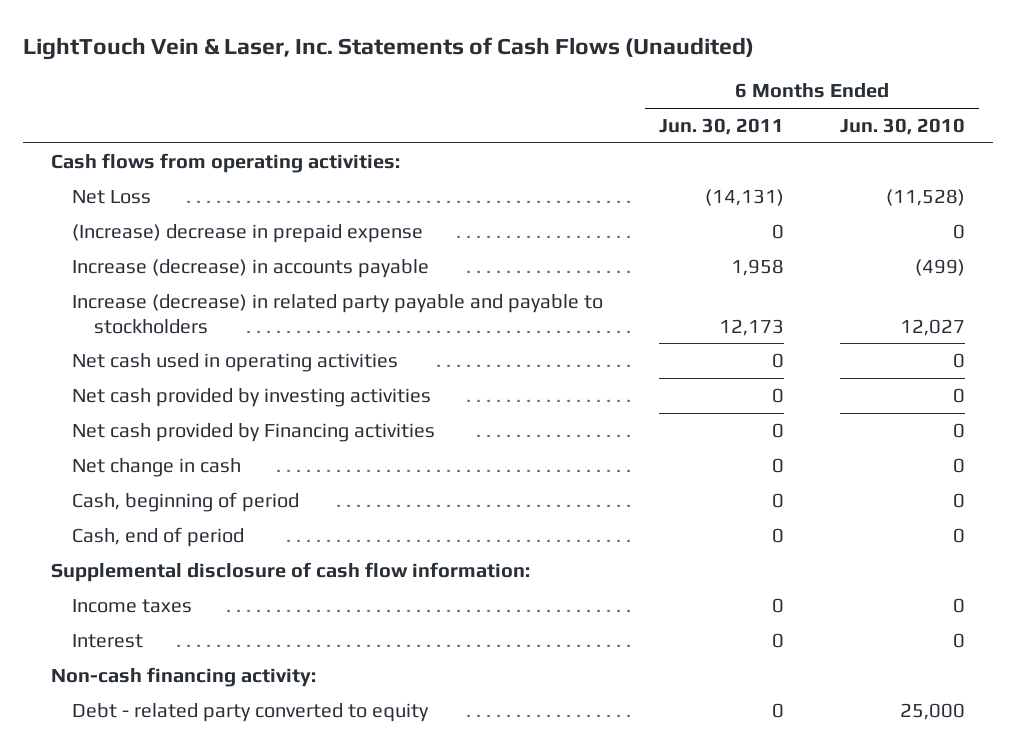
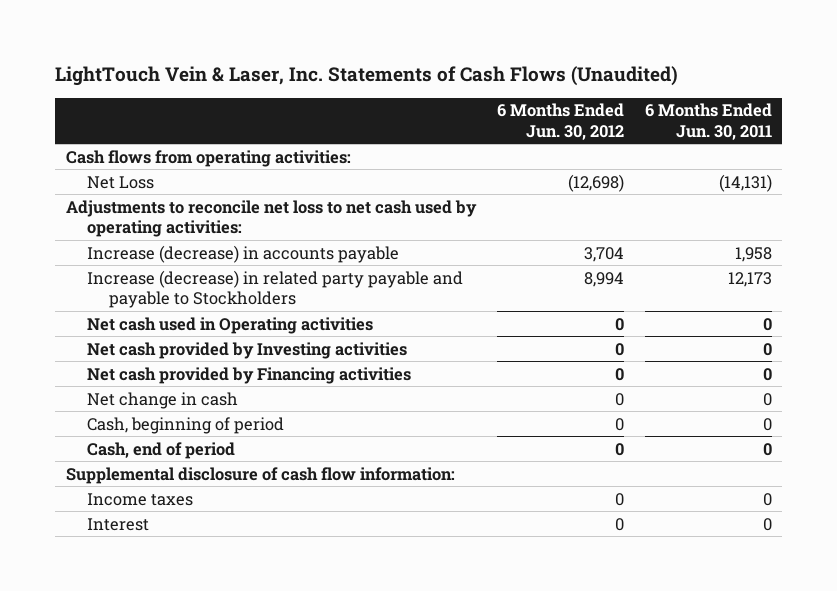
- | 6 Months Ended Jun. 30, 2011 | 6 Months Ended Jun. 30, 2010
+ | 6 Months Ended Jun. 30, 2012 | 6 Months Ended Jun. 30, 2011
- (Increase) decrease in prepaid expense | 0 | 0
+ Adjustments to reconcile net loss to net cash used by operating activities:
- Increase (decrease) in related party payable and payable to stockholders | 12,173 | 12,027
- Net cash used in operating activities | 0 | 0
- Net cash provided by investing activities | 0 | 0
+ Increase (decrease) in related party payable and payable to Stockholders | 8,994 | 12,173
+ Net cash used in Operating activities | 0 | 0
+ Net cash provided by Investing activities | 0 | 0
- Non-cash financing activity:
- Debt - related party converted to equity | 0 | 25,000

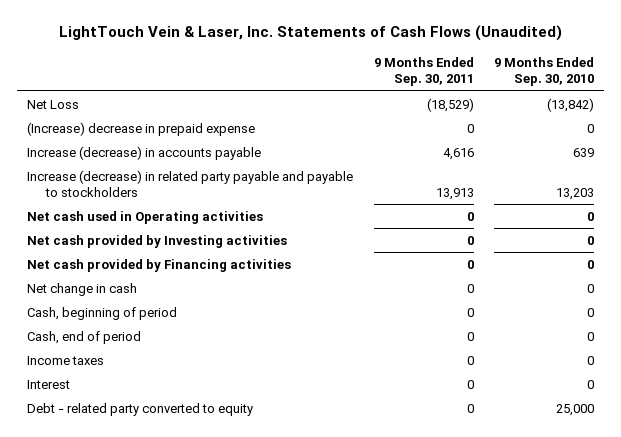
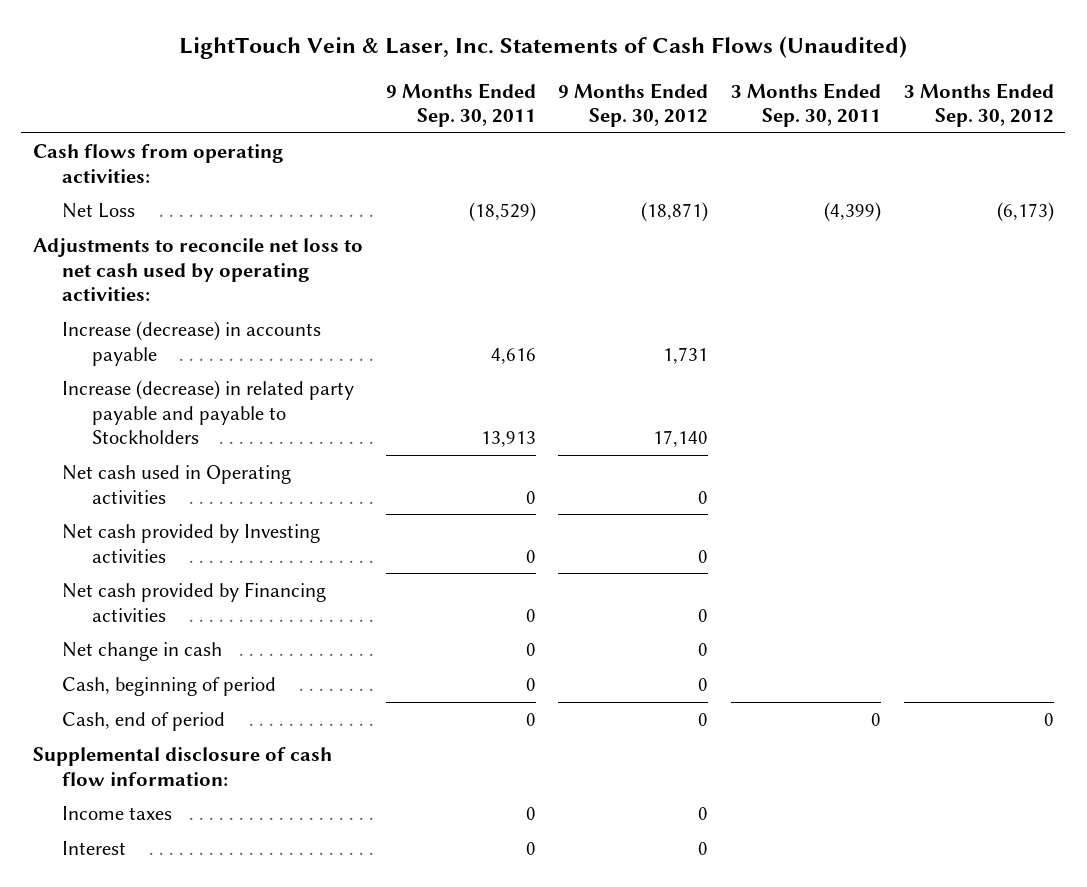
- | 9 Months Ended Sep. 30, 2011 | 9 Months Ended Sep. 30, 2010
+ | 9 Months Ended Sep. 30, 2011 | 9 Months Ended Sep. 30, 2012 | 3 Months Ended Sep. 30, 2011 | 3 Months Ended Sep. 30, 2012
+ Cash flows from operating activities:
- (Increase) decrease in prepaid expense | 0 | 0
+ Adjustments to reconcile net loss to net cash used by operating activities:
- Increase (decrease) in related party payable and payable to stockholders | 13,913 | 13,203
+ Increase (decrease) in related party payable and payable to Stockholders | 13,913 | 17,140 | |
+ Supplemental disclosure of cash flow information:
- Debt - related party converted to equity | 0 | 25,000

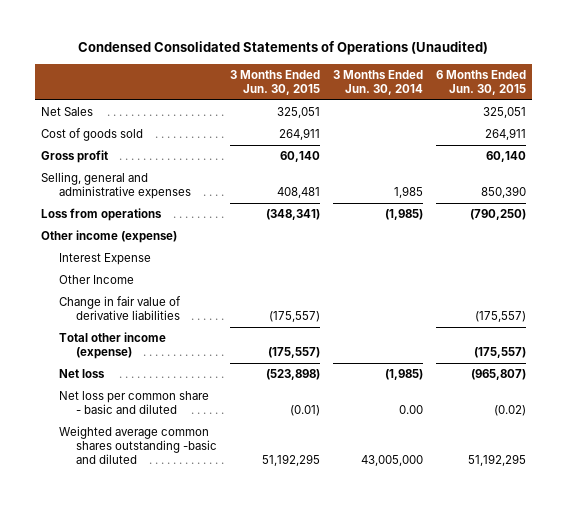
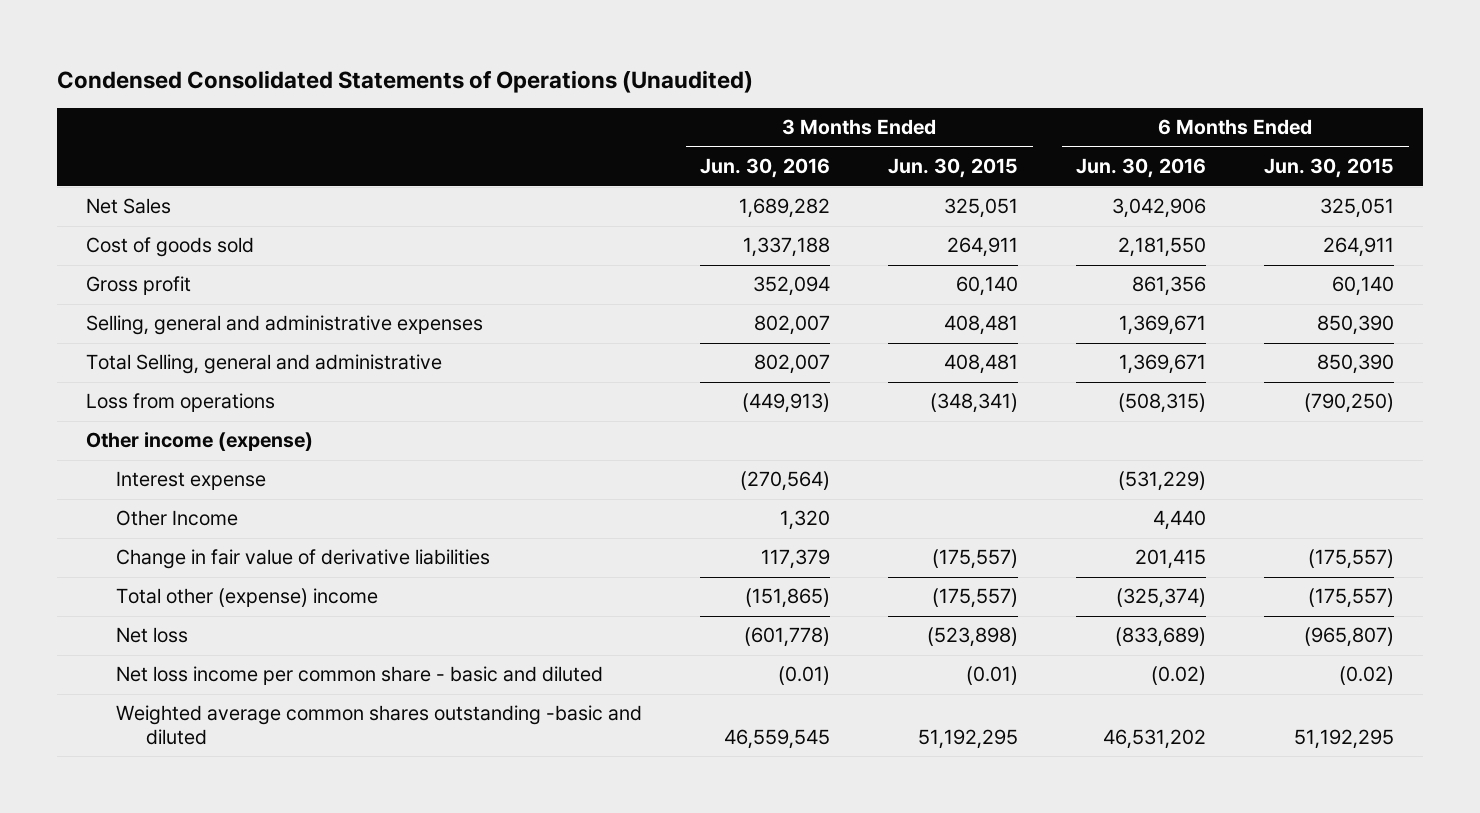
- | 3 Months Ended Jun. 30, 2015 | 3 Months Ended Jun. 30, 2014 | 6 Months Ended Jun. 30, 2015
+ | 3 Months Ended Jun. 30, 2016 | 3 Months Ended Jun. 30, 2015 | 6 Months Ended Jun. 30, 2016 | 6 Months Ended Jun. 30, 2015
+ Total Selling, general and administrative | 802,007 | 408,481 | 1,369,671 | 850,390
- Interest Expense
+ Interest expense | (270,564) | | (531,229) |
- Total other income (expense) | (175,557) | | (175,557)
+ Total other (expense) income | (151,865) | (175,557) | (325,374) | (175,557)
- Net loss per common share - basic and diluted | (0.01) | 0.00 | (0.02)
+ Net loss income per common share - basic and diluted | (0.01) | (0.01) | (0.02) | (0.02)

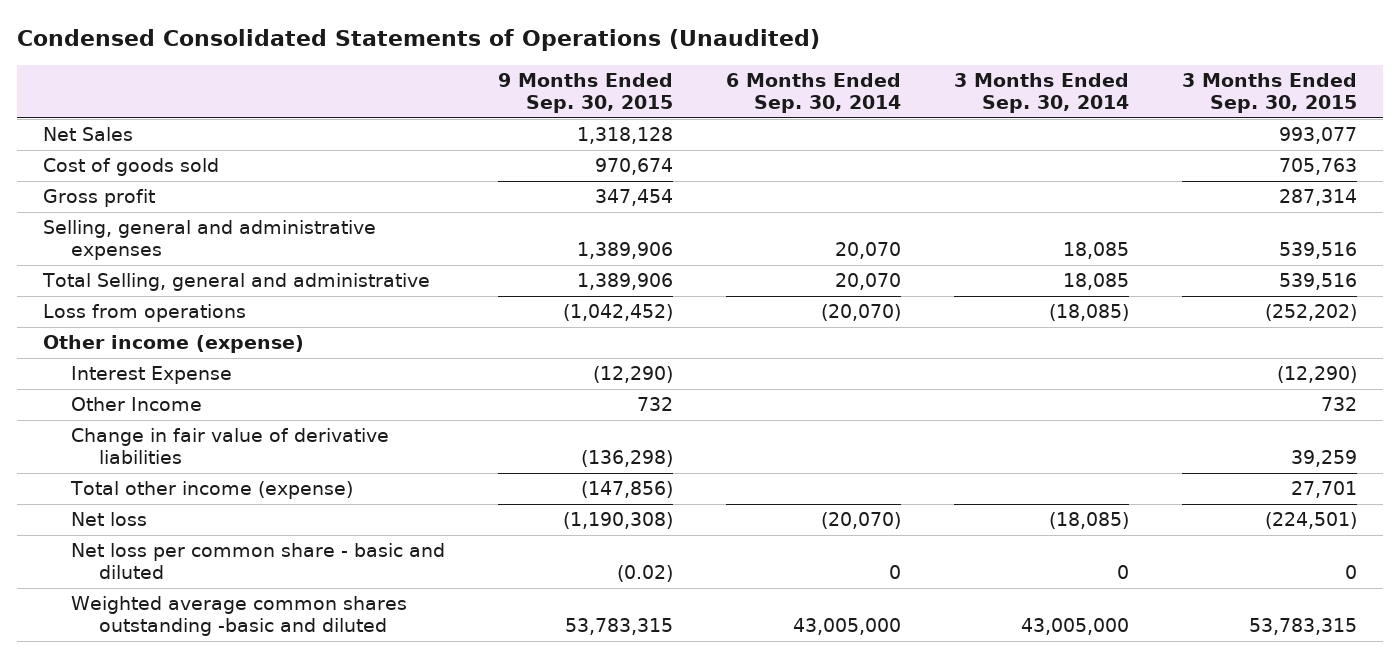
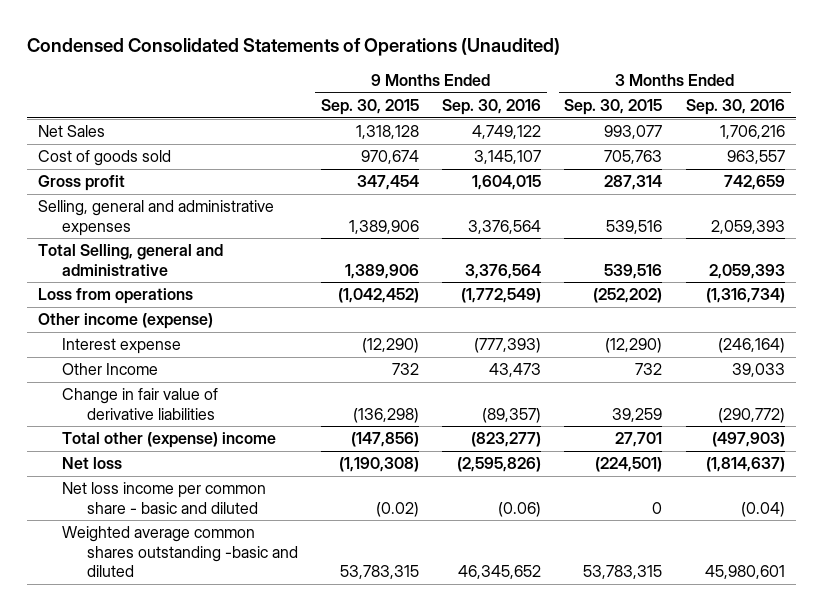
- | 9 Months Ended Sep. 30, 2015 | 6 Months Ended Sep. 30, 2014 | 3 Months Ended Sep. 30, 2014 | 3 Months Ended Sep. 30, 2015
+ | 9 Months Ended Sep. 30, 2015 | 9 Months Ended Sep. 30, 2016 | 3 Months Ended Sep. 30, 2015 | 3 Months Ended Sep. 30, 2016
- Interest Expense | (12,290) | | | (12,290)
+ Interest expense | (12,290) | (777,393) | (12,290) | (246,164)
- Total other income (expense) | (147,856) | | | 27,701
+ Total other (expense) income | (147,856) | (823,277) | 27,701 | (497,903)
- Net loss per common share - basic and diluted | (0.02) | 0 | 0 | 0
+ Net loss income per common share - basic and diluted | (0.02) | (0.06) | 0 | (0.04)

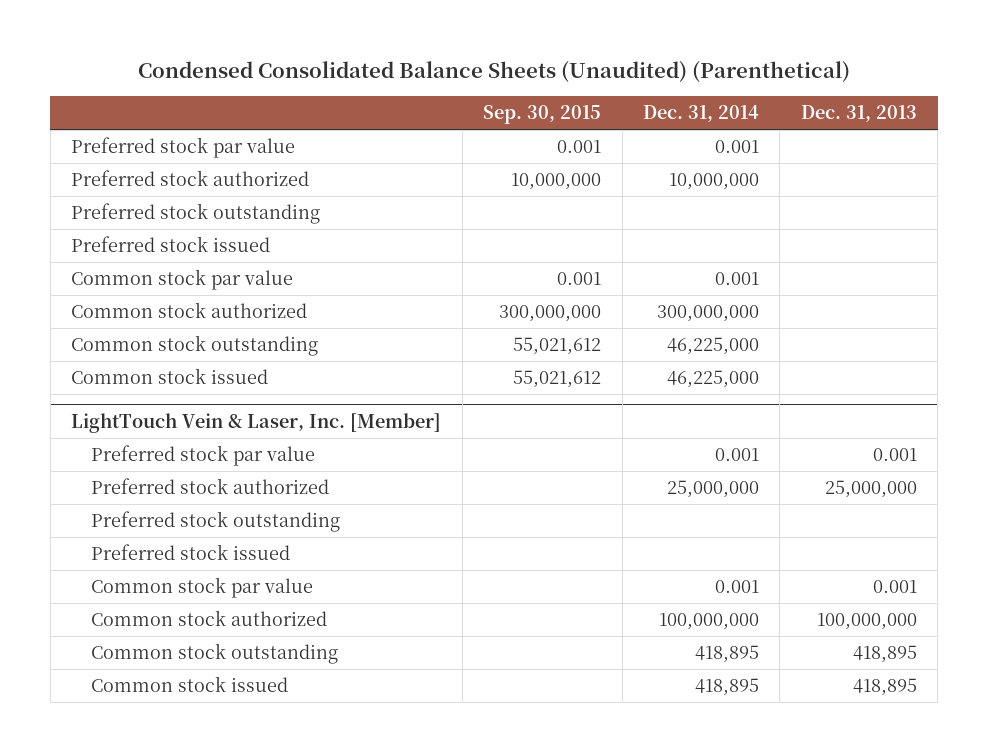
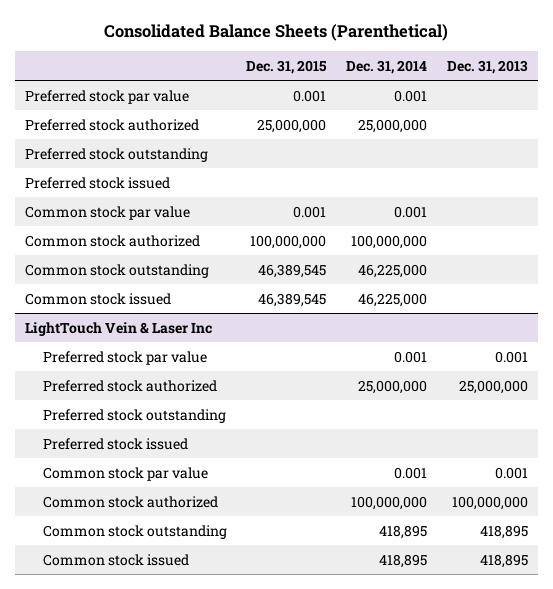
- Condensed Consolidated Balance Sheets (Unaudited) (Parenthetical)
+ Consolidated Balance Sheets (Parenthetical)
- | Sep. 30, 2015 | Dec. 31, 2014 | Dec. 31, 2013
+ | Dec. 31, 2015 | Dec. 31, 2014 | Dec. 31, 2013
- Preferred stock authorized | 10,000,000 | 10,000,000 |
+ Preferred stock authorized | 25,000,000 | 25,000,000 |
- Common stock authorized | 300,000,000 | 300,000,000 |
+ Common stock authorized | 100,000,000 | 100,000,000 |
- LightTouch Vein & Laser, Inc. [Member]
+ LightTouch Vein & Laser Inc

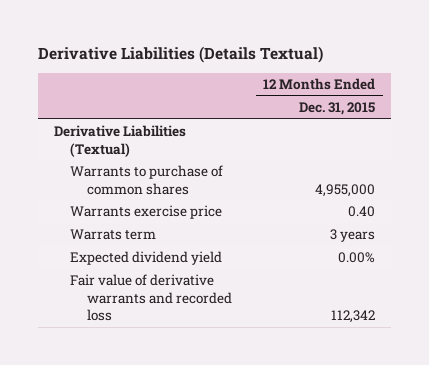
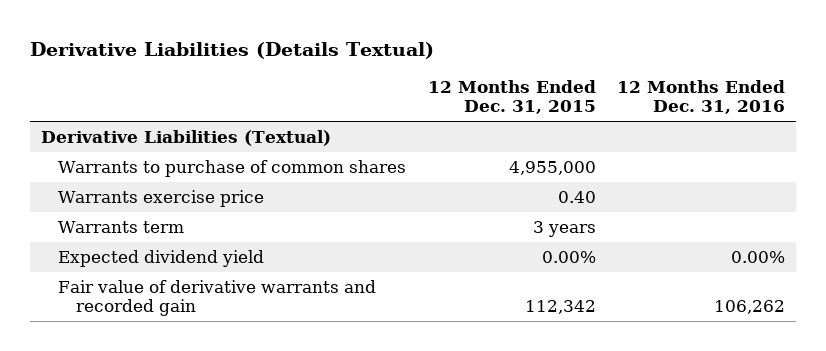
- | 12 Months Ended Dec. 31, 2015
+ | 12 Months Ended Dec. 31, 2015 | 12 Months Ended Dec. 31, 2016
- Warrats term | 3 years
+ Warrants term | 3 years |
- Fair value of derivative warrants and recorded loss | 112,342
+ Fair value of derivative warrants and recorded gain | 112,342 | 106,262

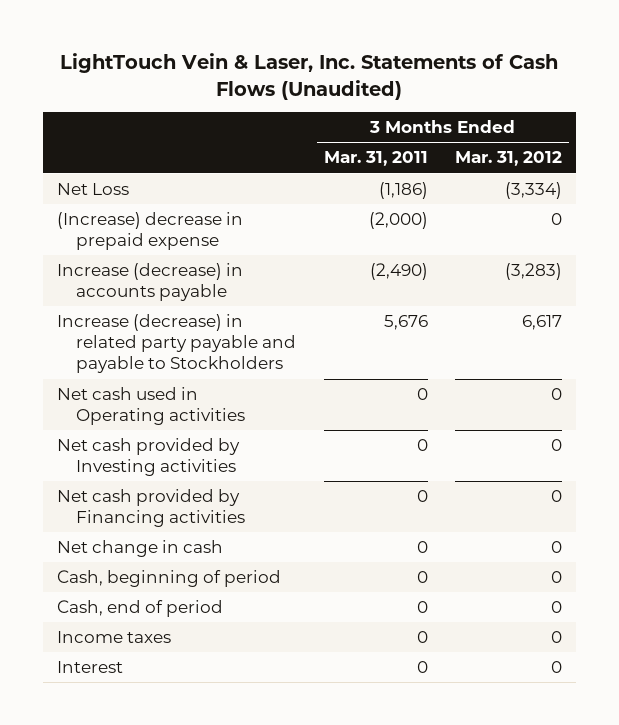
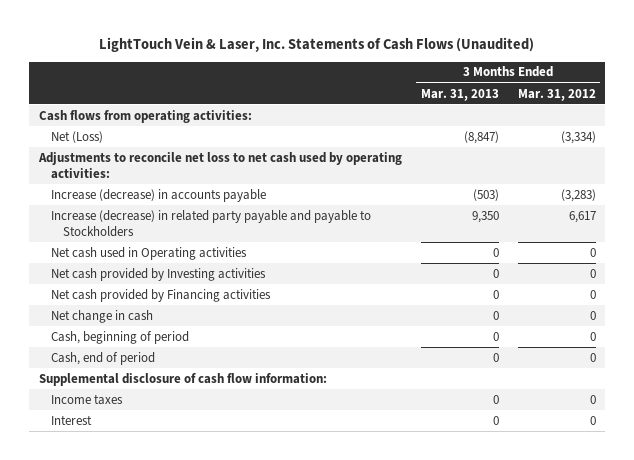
- | 3 Months Ended Mar. 31, 2011 | 3 Months Ended Mar. 31, 2012
+ | 3 Months Ended Mar. 31, 2013 | 3 Months Ended Mar. 31, 2012
- Net Loss | (1,186) | (3,334)
- (Increase) decrease in prepaid expense | (2,000) | 0
+ Cash flows from operating activities:
+ Net (Loss) | (8,847) | (3,334)
+ Adjustments to reconcile net loss to net cash used by operating activities:
+ Supplemental disclosure of cash flow information:

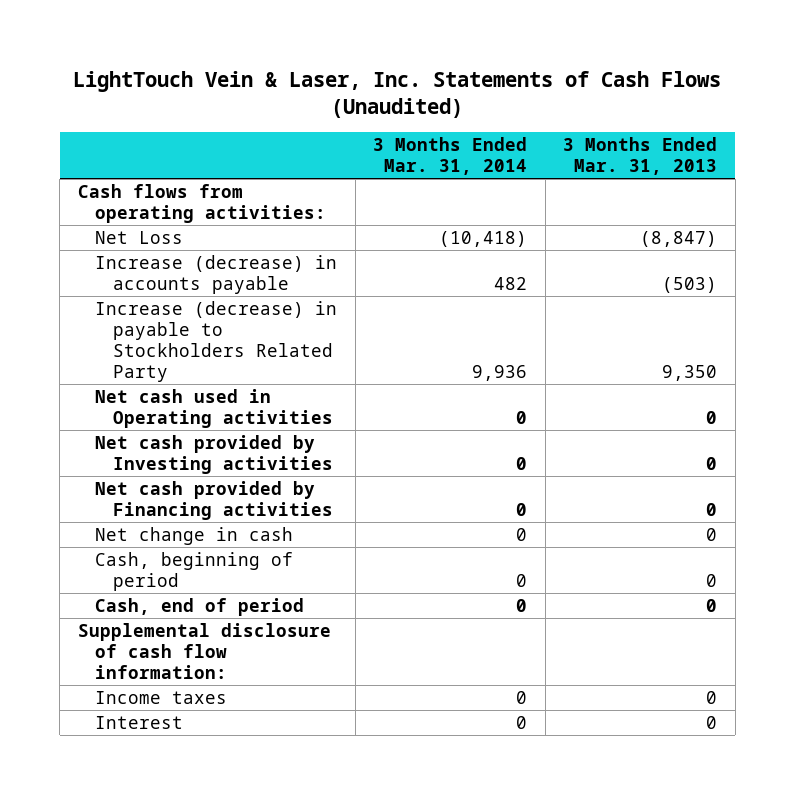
- | 3 Months Ended Mar. 31, 2013 | 3 Months Ended Mar. 31, 2012
+ | 3 Months Ended Mar. 31, 2014 | 3 Months Ended Mar. 31, 2013
- Net (Loss) | (8,847) | (3,334)
- Adjustments to reconcile net loss to net cash used by operating activities:
+ Net Loss | (10,418) | (8,847)
- Increase (decrease) in related party payable and payable to Stockholders | 9,350 | 6,617
+ Increase (decrease) in payable to Stockholders Related Party | 9,936 | 9,350

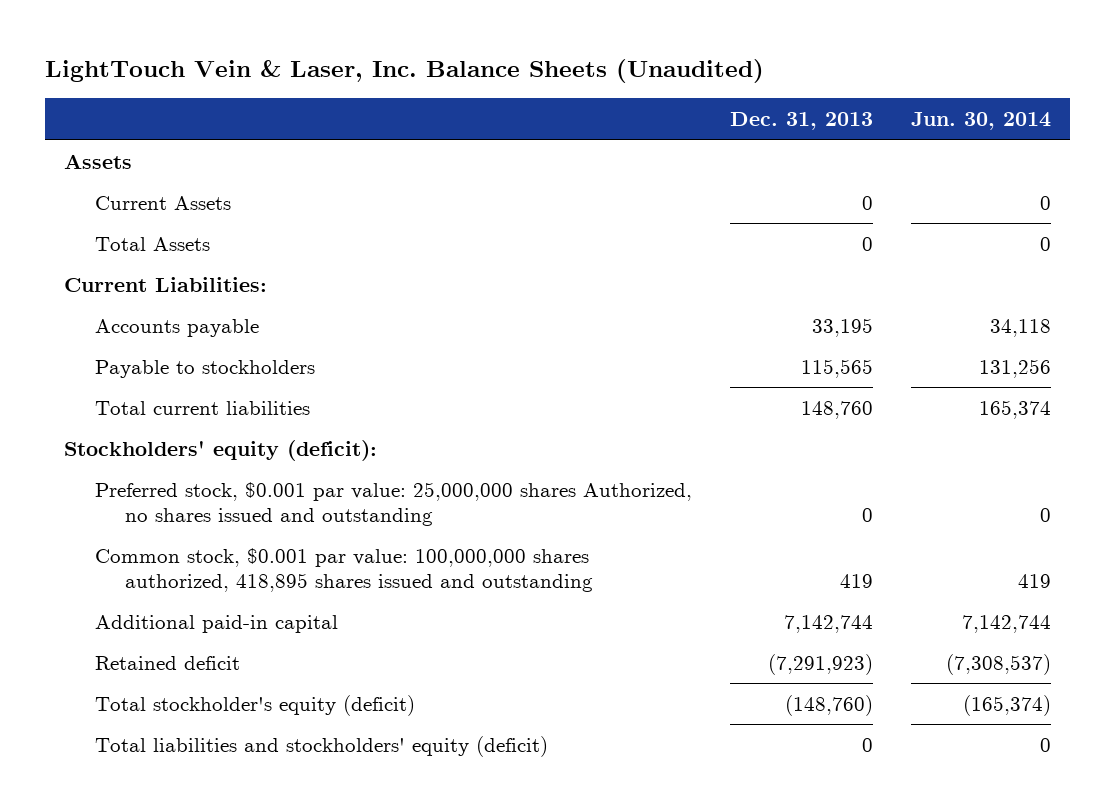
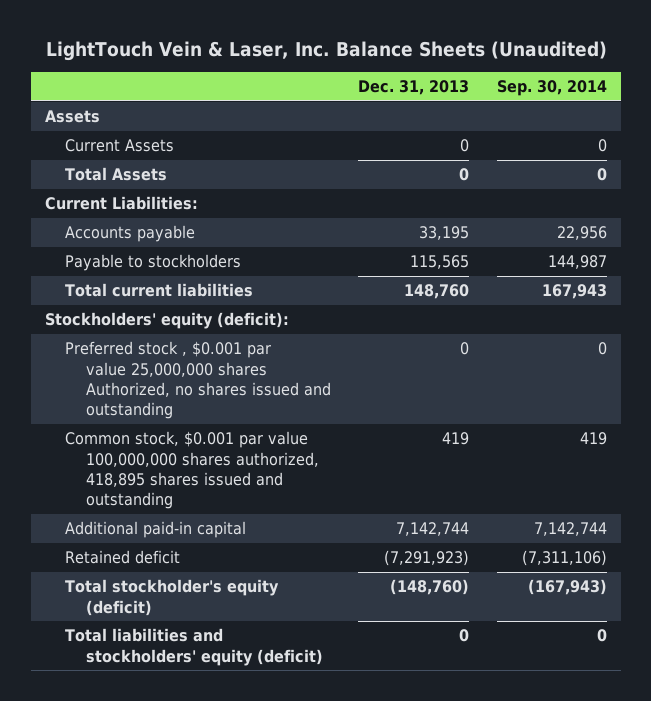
- | Dec. 31, 2013 | Jun. 30, 2014
+ | Dec. 31, 2013 | Sep. 30, 2014
- Preferred stock, $0.001 par value: 25,000,000 shares Authorized, no shares issued and outstanding | 0 | 0
- Common stock, $0.001 par value: 100,000,000 shares authorized, 418,895 shares issued and outstanding | 419 | 419
+ Preferred stock , $0.001 par value 25,000,000 shares Authorized, no shares issued and outstanding | 0 | 0
+ Common stock, $0.001 par value 100,000,000 shares authorized, 418,895 shares issued and outstanding | 419 | 419

